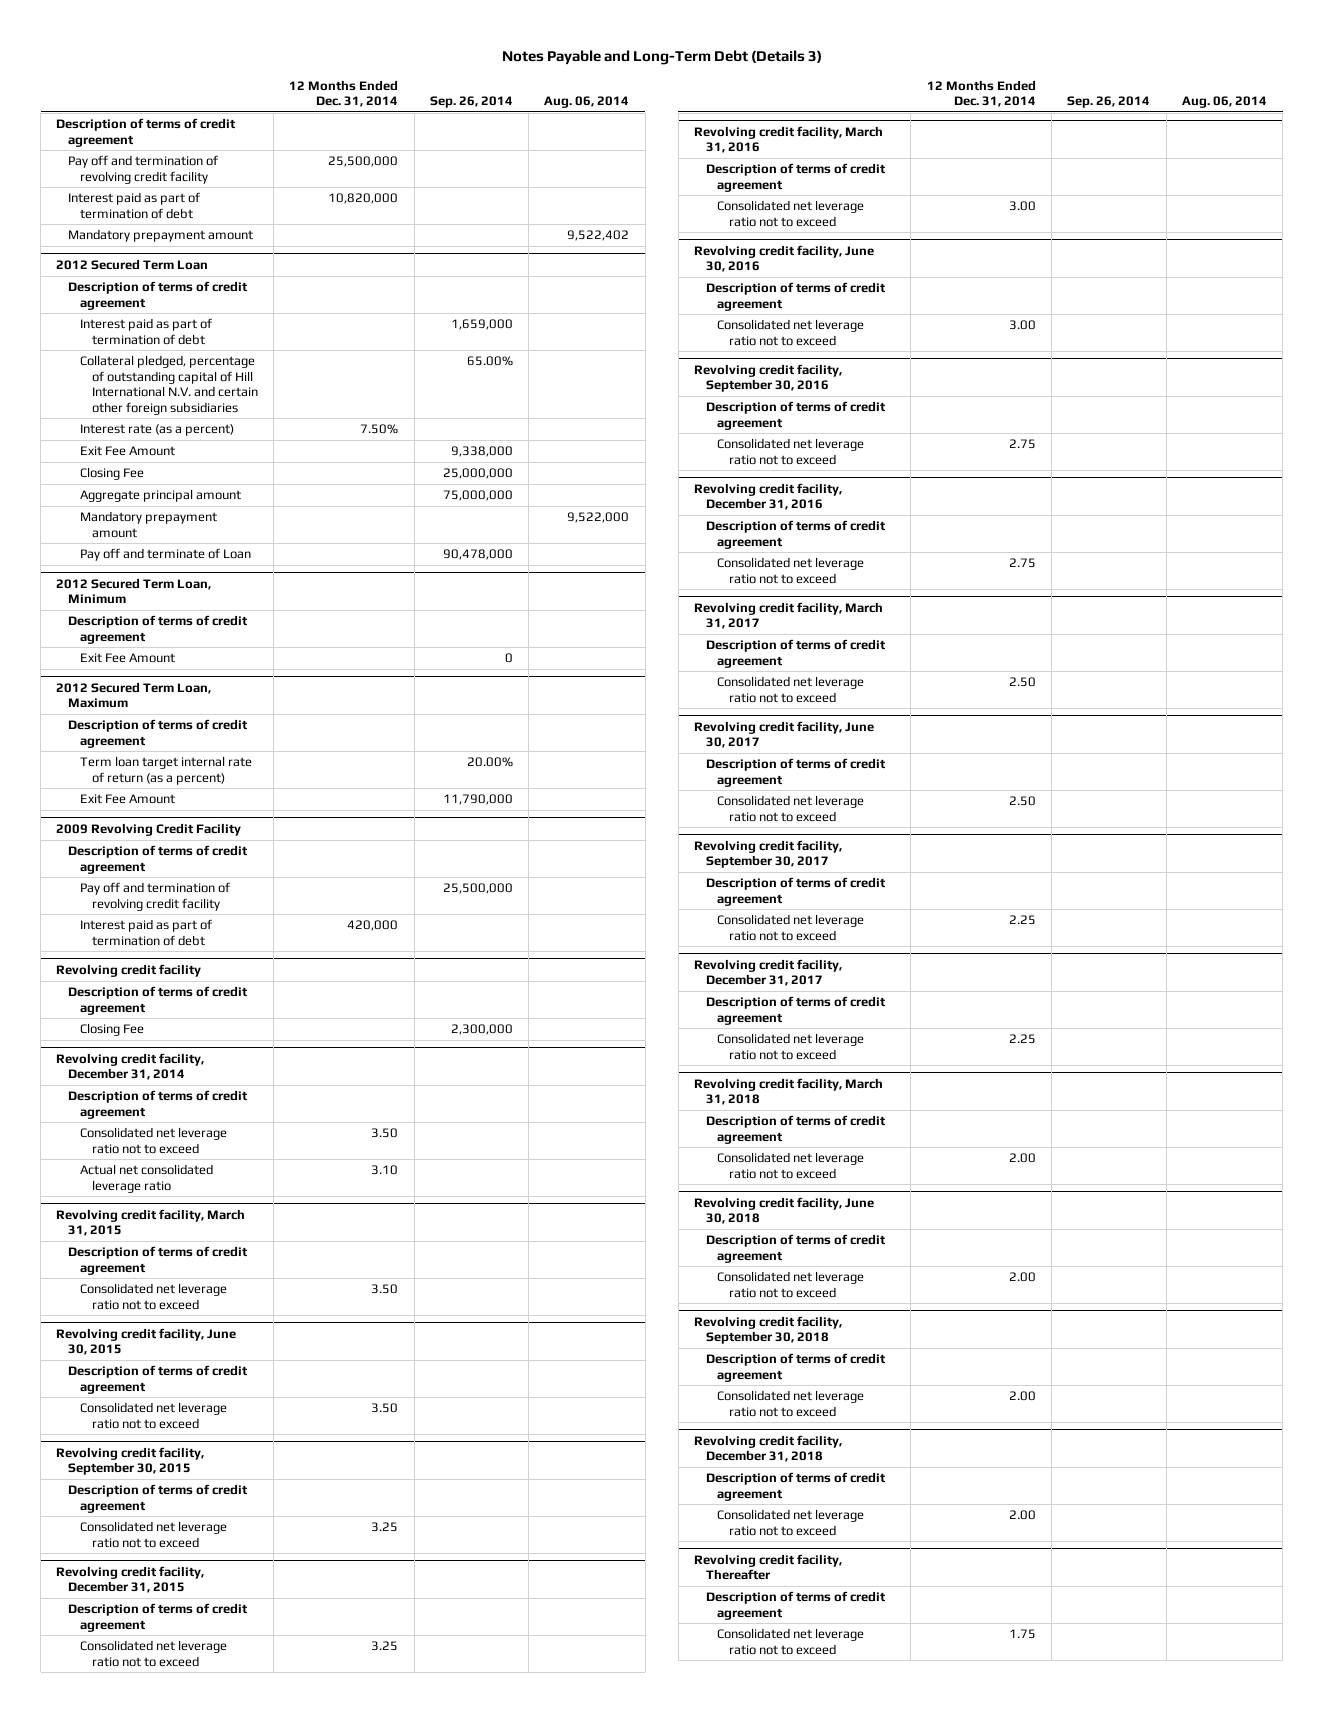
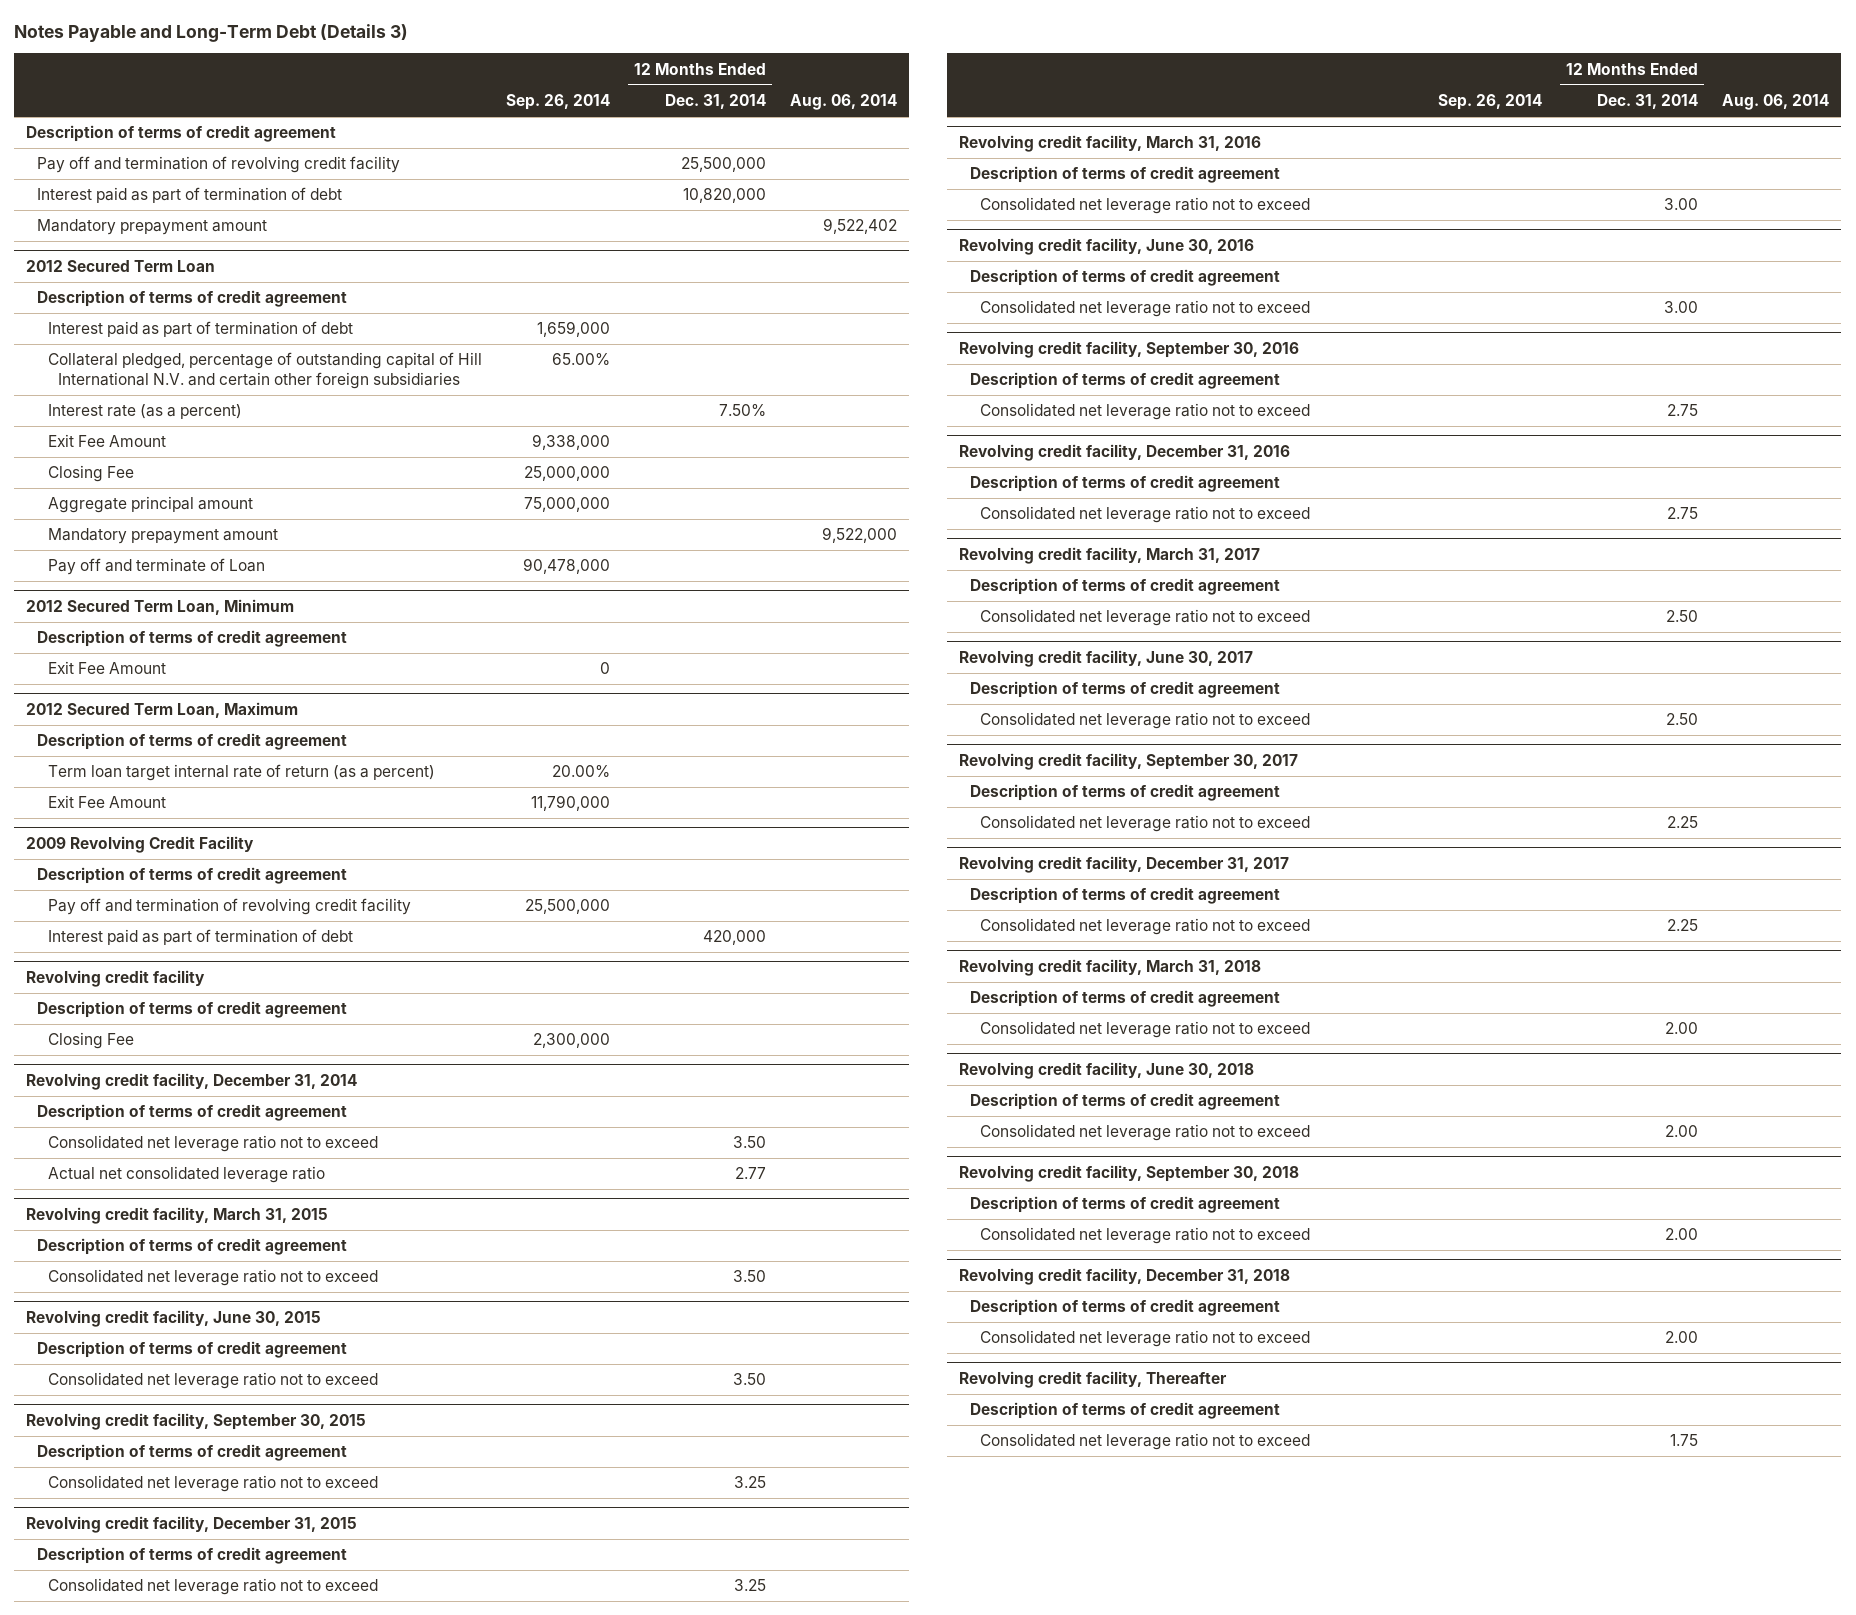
- | 12 Months Ended Dec. 31, 2014 | Sep. 26, 2014 | Aug. 06, 2014
+ | Sep. 26, 2014 | 12 Months Ended Dec. 31, 2014 | Aug. 06, 2014
@ Revolving credit facility, December 31, 2014
- Actual net consolidated leverage ratio | 3.10 | |
+ Actual net consolidated leverage ratio | | 2.77 |

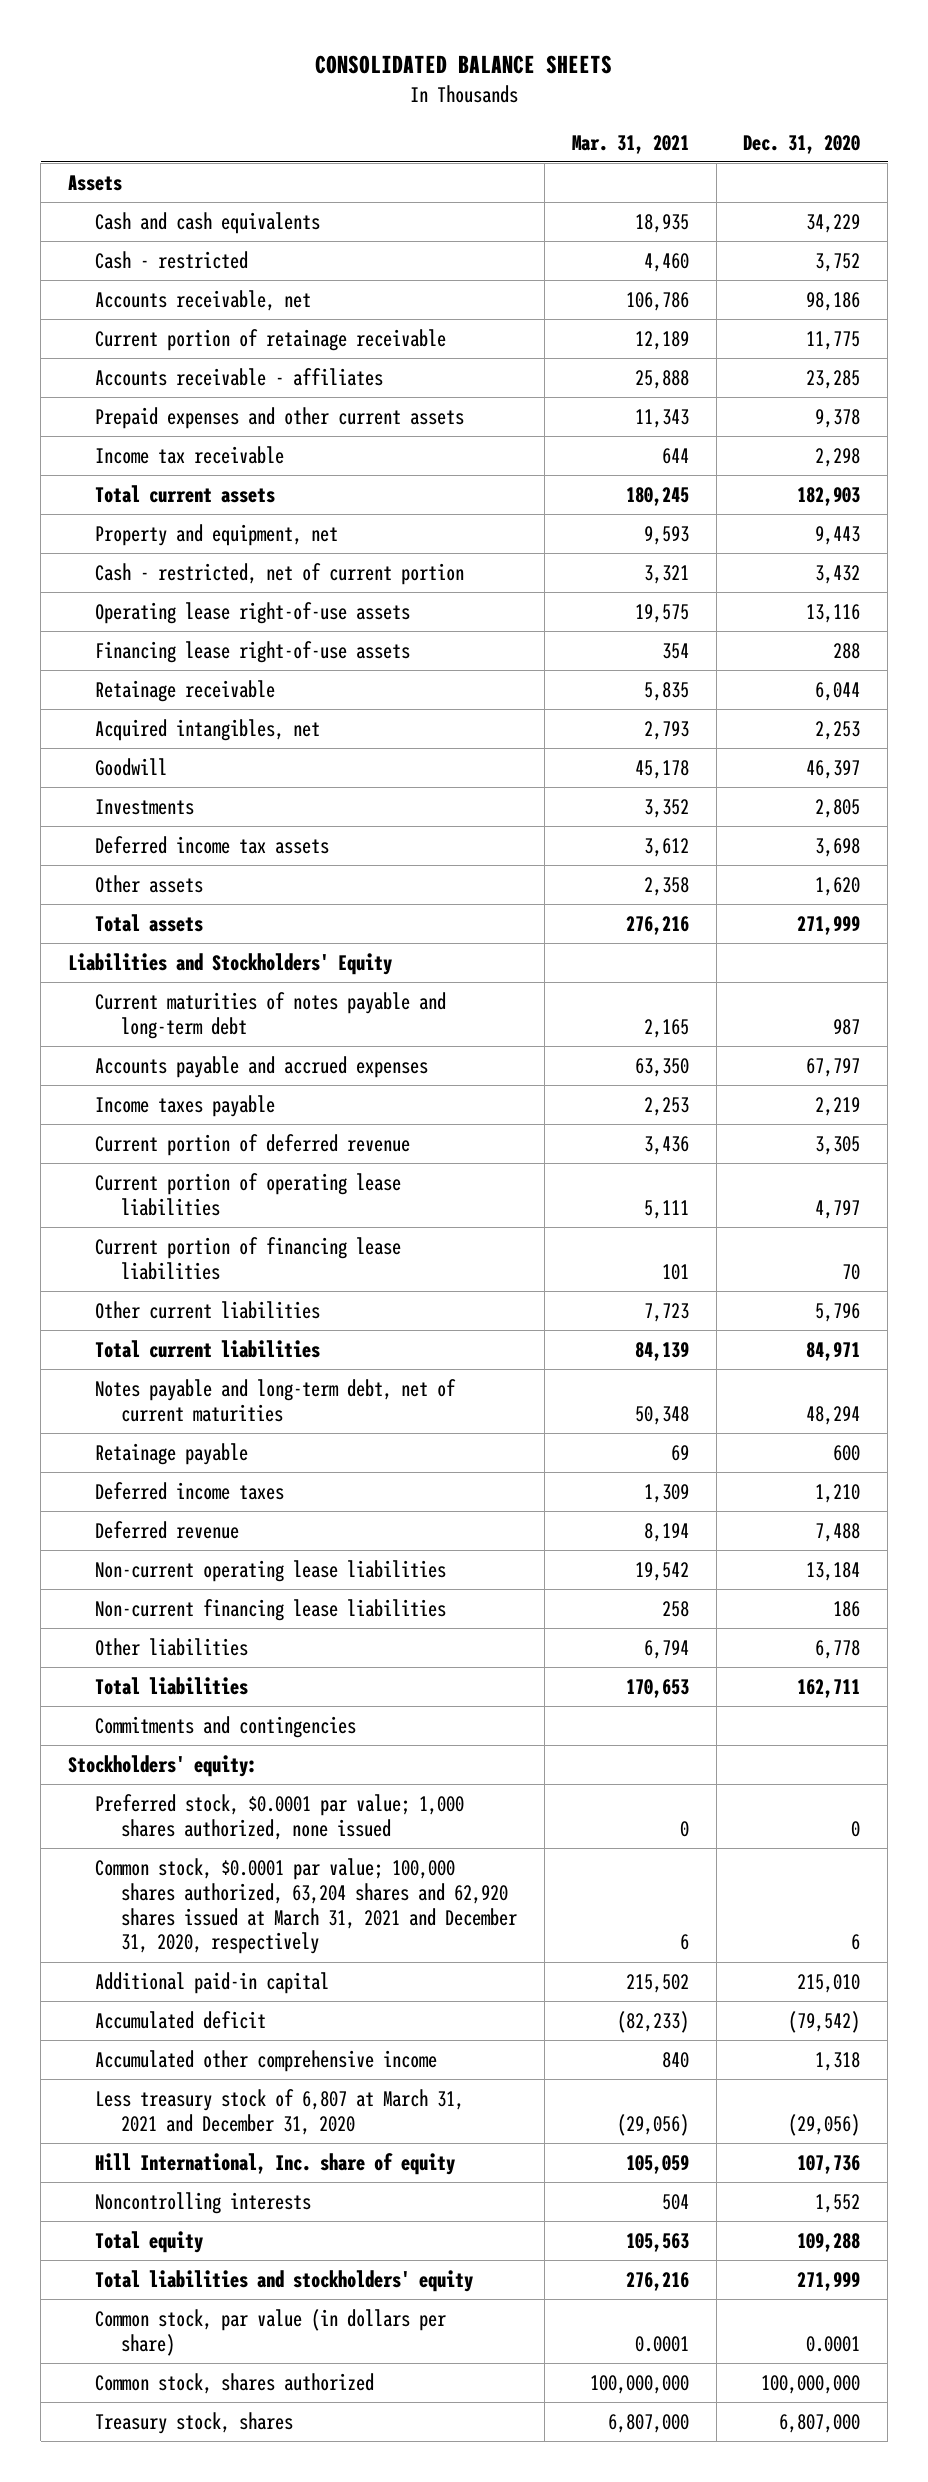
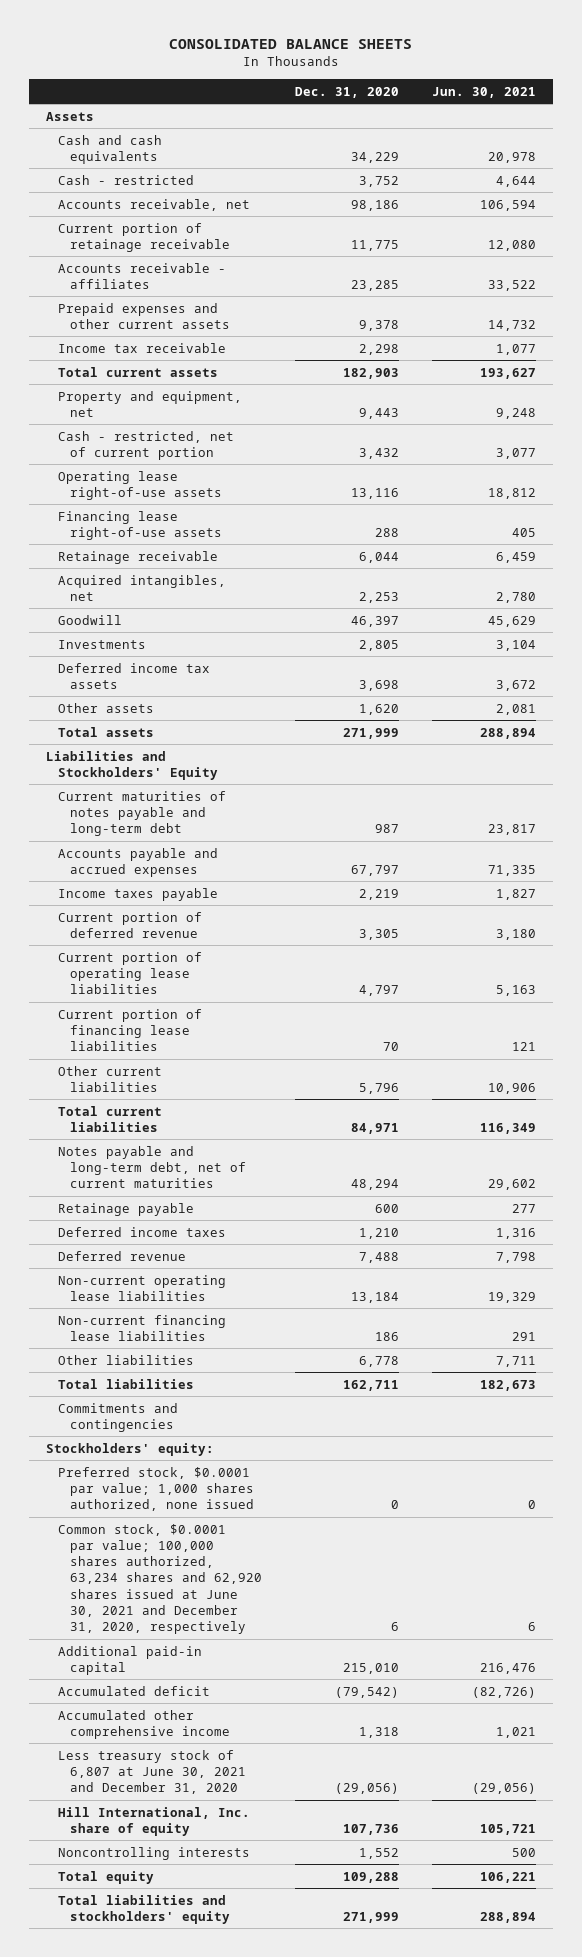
- | Mar. 31, 2021 | Dec. 31, 2020
+ | Dec. 31, 2020 | Jun. 30, 2021
- Common stock, $0.0001 par value; 100,000 shares authorized, 63,204 shares and 62,920 shares issued at March 31, 2021 and December 31, 2020, respectively | 6 | 6
+ Common stock, $0.0001 par value; 100,000 shares authorized, 63,234 shares and 62,920 shares issued at June 30, 2021 and December 31, 2020, respectively | 6 | 6
- Less treasury stock of 6,807 at March 31, 2021 and December 31, 2020 | (29,056) | (29,056)
+ Less treasury stock of 6,807 at June 30, 2021 and December 31, 2020 | (29,056) | (29,056)
- Common stock, par value (in dollars per share) | 0.0001 | 0.0001
- Common stock, shares authorized | 100,000,000 | 100,000,000
- Treasury stock, shares | 6,807,000 | 6,807,000

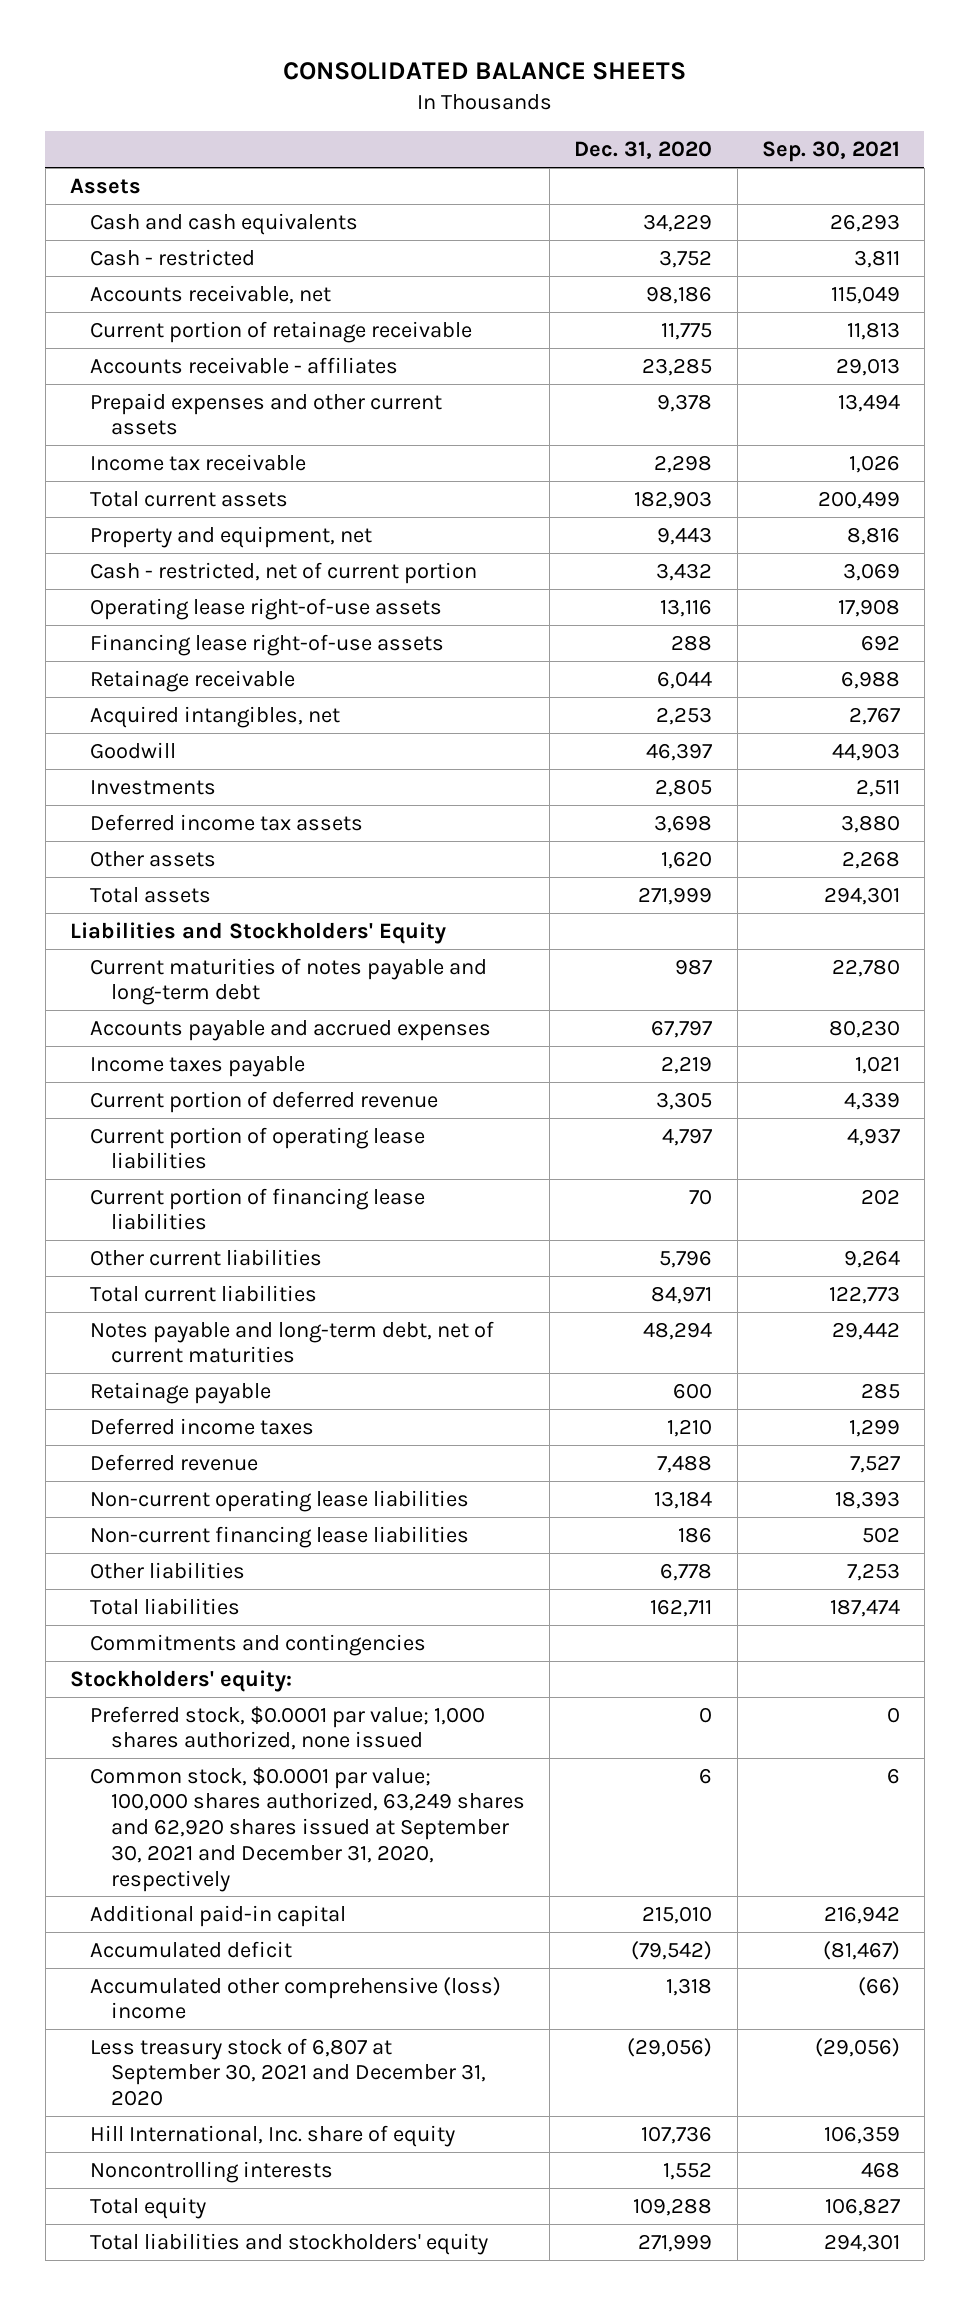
- | Dec. 31, 2020 | Jun. 30, 2021
+ | Dec. 31, 2020 | Sep. 30, 2021
- Common stock, $0.0001 par value; 100,000 shares authorized, 63,234 shares and 62,920 shares issued at June 30, 2021 and December 31, 2020, respectively | 6 | 6
+ Common stock, $0.0001 par value; 100,000 shares authorized, 63,249 shares and 62,920 shares issued at September 30, 2021 and December 31, 2020, respectively | 6 | 6
- Accumulated other comprehensive income | 1,318 | 1,021
- Less treasury stock of 6,807 at June 30, 2021 and December 31, 2020 | (29,056) | (29,056)
+ Accumulated other comprehensive (loss) income | 1,318 | (66)
+ Less treasury stock of 6,807 at September 30, 2021 and December 31, 2020 | (29,056) | (29,056)

